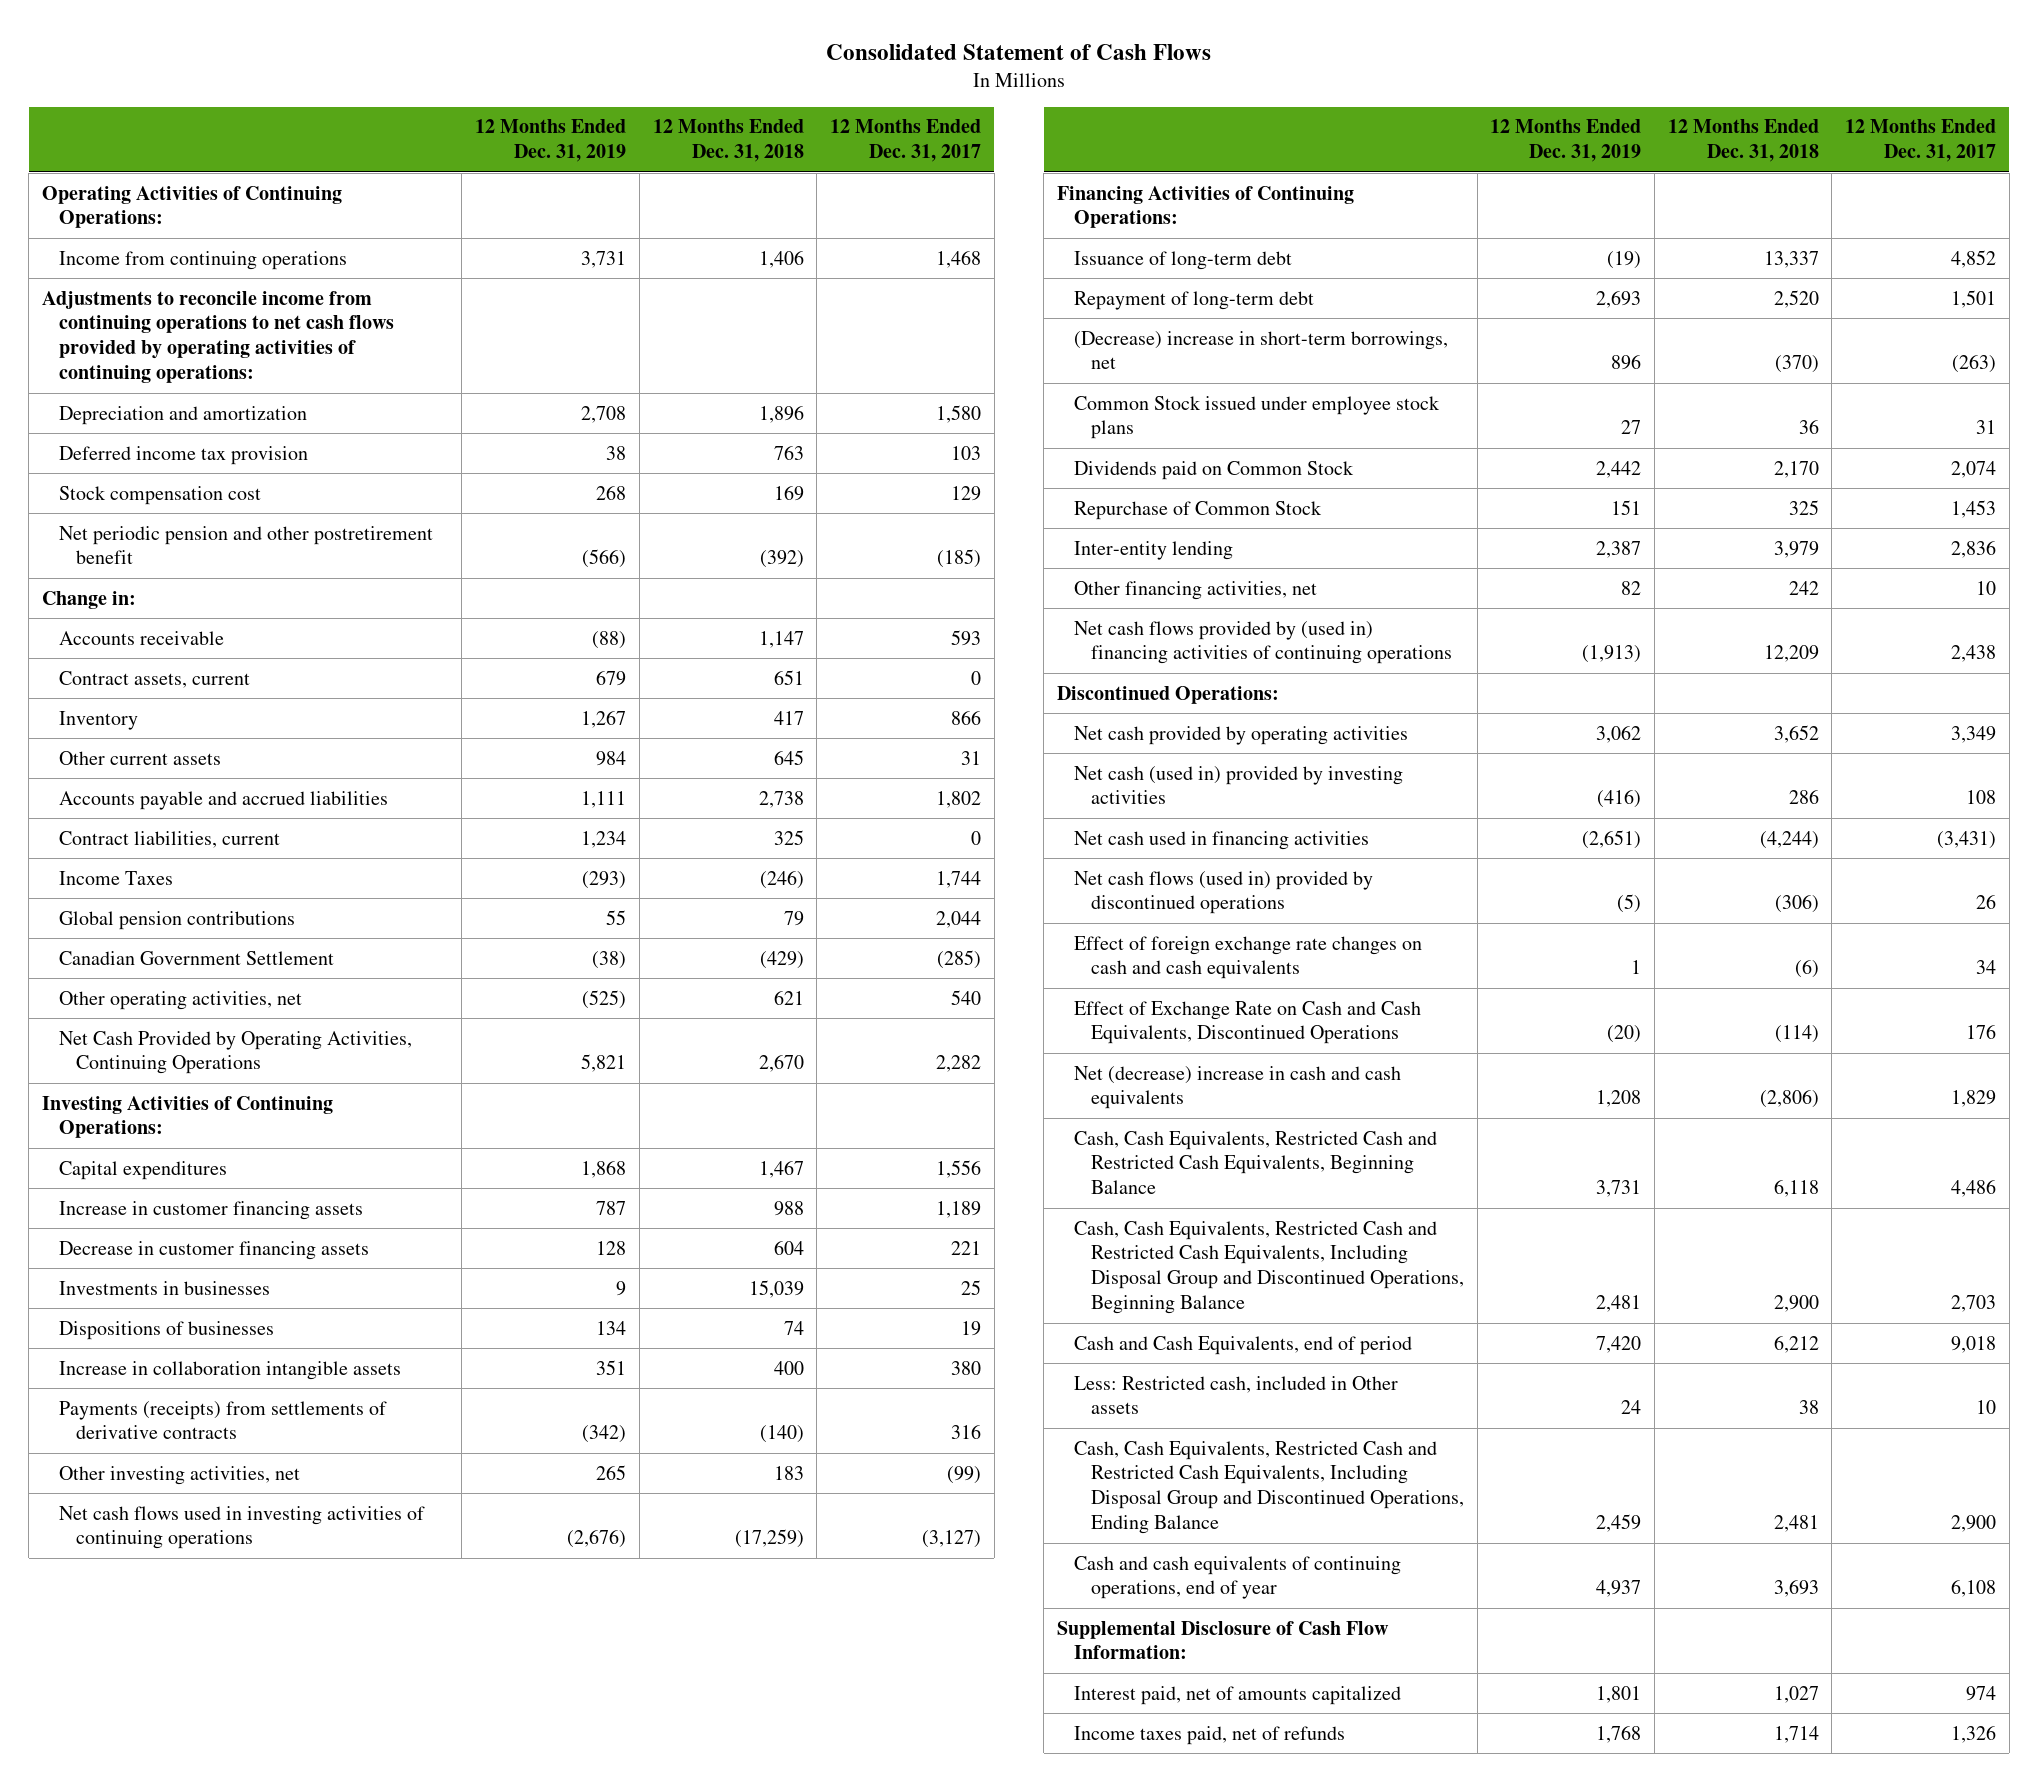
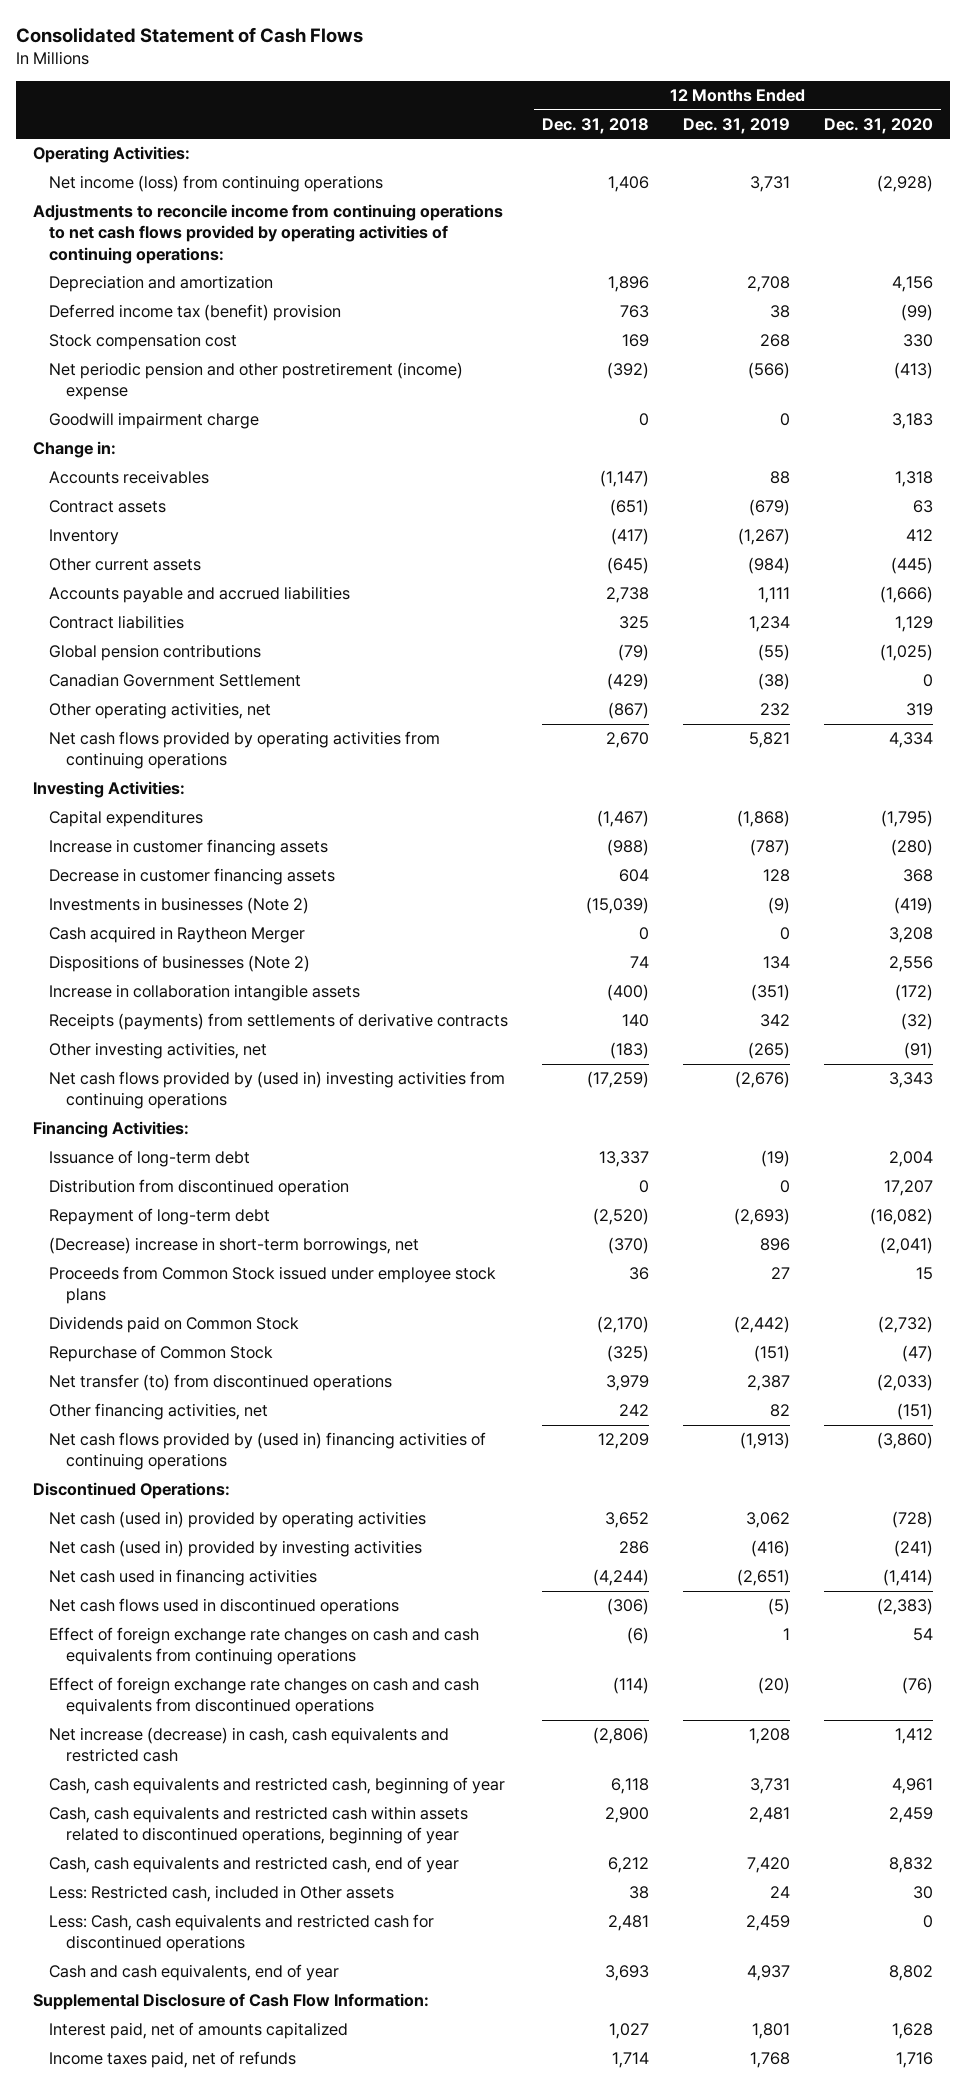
- | 12 Months Ended Dec. 31, 2019 | 12 Months Ended Dec. 31, 2018 | 12 Months Ended Dec. 31, 2017
+ | 12 Months Ended Dec. 31, 2018 | 12 Months Ended Dec. 31, 2019 | 12 Months Ended Dec. 31, 2020
- Operating Activities of Continuing Operations:
- Income from continuing operations | 3,731 | 1,406 | 1,468
+ Operating Activities:
+ Net income (loss) from continuing operations | 1,406 | 3,731 | (2,928)
- Deferred income tax provision | 38 | 763 | 103
+ Deferred income tax (benefit) provision | 763 | 38 | (99)
- Net periodic pension and other postretirement benefit | (566) | (392) | (185)
+ Net periodic pension and other postretirement (income) expense | (392) | (566) | (413)
+ Goodwill impairment charge | 0 | 0 | 3,183
- Accounts receivable | (88) | 1,147 | 593
- Contract assets, current | 679 | 651 | 0
- Inventory | 1,267 | 417 | 866
- Other current assets | 984 | 645 | 31
+ Accounts receivables | (1,147) | 88 | 1,318
+ Contract assets | (651) | (679) | 63
+ Inventory | (417) | (1,267) | 412
+ Other current assets | (645) | (984) | (445)
- Contract liabilities, current | 1,234 | 325 | 0
- Income Taxes | (293) | (246) | 1,744
- Global pension contributions | 55 | 79 | 2,044
+ Contract liabilities | 325 | 1,234 | 1,129
+ Global pension contributions | (79) | (55) | (1,025)
- Other operating activities, net | (525) | 621 | 540
- Net Cash Provided by Operating Activities, Continuing Operations | 5,821 | 2,670 | 2,282
- Investing Activities of Continuing Operations:
- Capital expenditures | 1,868 | 1,467 | 1,556
- Increase in customer financing assets | 787 | 988 | 1,189
+ Other operating activities, net | (867) | 232 | 319
+ Net cash flows provided by operating activities from continuing operations | 2,670 | 5,821 | 4,334
+ Investing Activities:
+ Capital expenditures | (1,467) | (1,868) | (1,795)
+ Increase in customer financing assets | (988) | (787) | (280)
- Investments in businesses | 9 | 15,039 | 25
- Dispositions of businesses | 134 | 74 | 19
- Increase in collaboration intangible assets | 351 | 400 | 380
- Payments (receipts) from settlements of derivative contracts | (342) | (140) | 316
- Other investing activities, net | 265 | 183 | (99)
- Net cash flows used in investing activities of continuing operations | (2,676) | (17,259) | (3,127)
- Financing Activities of Continuing Operations:
+ Investments in businesses (Note 2) | (15,039) | (9) | (419)
+ Cash acquired in Raytheon Merger | 0 | 0 | 3,208
+ Dispositions of businesses (Note 2) | 74 | 134 | 2,556
+ Increase in collaboration intangible assets | (400) | (351) | (172)
+ Receipts (payments) from settlements of derivative contracts | 140 | 342 | (32)
+ Other investing activities, net | (183) | (265) | (91)
+ Net cash flows provided by (used in) investing activities from continuing operations | (17,259) | (2,676) | 3,343
+ Financing Activities:
- Repayment of long-term debt | 2,693 | 2,520 | 1,501
+ Distribution from discontinued operation | 0 | 0 | 17,207
+ Repayment of long-term debt | (2,520) | (2,693) | (16,082)
- Common Stock issued under employee stock plans | 27 | 36 | 31
- Dividends paid on Common Stock | 2,442 | 2,170 | 2,074
- Repurchase of Common Stock | 151 | 325 | 1,453
- Inter-entity lending | 2,387 | 3,979 | 2,836
+ Proceeds from Common Stock issued under employee stock plans | 36 | 27 | 15
+ Dividends paid on Common Stock | (2,170) | (2,442) | (2,732)
+ Repurchase of Common Stock | (325) | (151) | (47)
+ Net transfer (to) from discontinued operations | 3,979 | 2,387 | (2,033)
- Net cash provided by operating activities | 3,062 | 3,652 | 3,349
+ Net cash (used in) provided by operating activities | 3,652 | 3,062 | (728)
- Net cash flows (used in) provided by discontinued operations | (5) | (306) | 26
- Effect of foreign exchange rate changes on cash and cash equivalents | 1 | (6) | 34
- Effect of Exchange Rate on Cash and Cash Equivalents, Discontinued Operations | (20) | (114) | 176
- Net (decrease) increase in cash and cash equivalents | 1,208 | (2,806) | 1,829
- Cash, Cash Equivalents, Restricted Cash and Restricted Cash Equivalents, Beginning Balance | 3,731 | 6,118 | 4,486
- Cash, Cash Equivalents, Restricted Cash and Restricted Cash Equivalents, Including Disposal Group and Discontinued Operations, Beginning Balance | 2,481 | 2,900 | 2,703
- Cash and Cash Equivalents, end of period | 7,420 | 6,212 | 9,018
+ Net cash flows used in discontinued operations | (306) | (5) | (2,383)
+ Effect of foreign exchange rate changes on cash and cash equivalents from continuing operations | (6) | 1 | 54
+ Effect of foreign exchange rate changes on cash and cash equivalents from discontinued operations | (114) | (20) | (76)
+ Net increase (decrease) in cash, cash equivalents and restricted cash | (2,806) | 1,208 | 1,412
+ Cash, cash equivalents and restricted cash, beginning of year | 6,118 | 3,731 | 4,961
+ Cash, cash equivalents and restricted cash within assets related to discontinued operations, beginning of year | 2,900 | 2,481 | 2,459
+ Cash, cash equivalents and restricted cash, end of year | 6,212 | 7,420 | 8,832
- Cash, Cash Equivalents, Restricted Cash and Restricted Cash Equivalents, Including Disposal Group and Discontinued Operations, Ending Balance | 2,459 | 2,481 | 2,900
- Cash and cash equivalents of continuing operations, end of year | 4,937 | 3,693 | 6,108
+ Less: Cash, cash equivalents and restricted cash for discontinued operations | 2,481 | 2,459 | 0
+ Cash and cash equivalents, end of year | 3,693 | 4,937 | 8,802

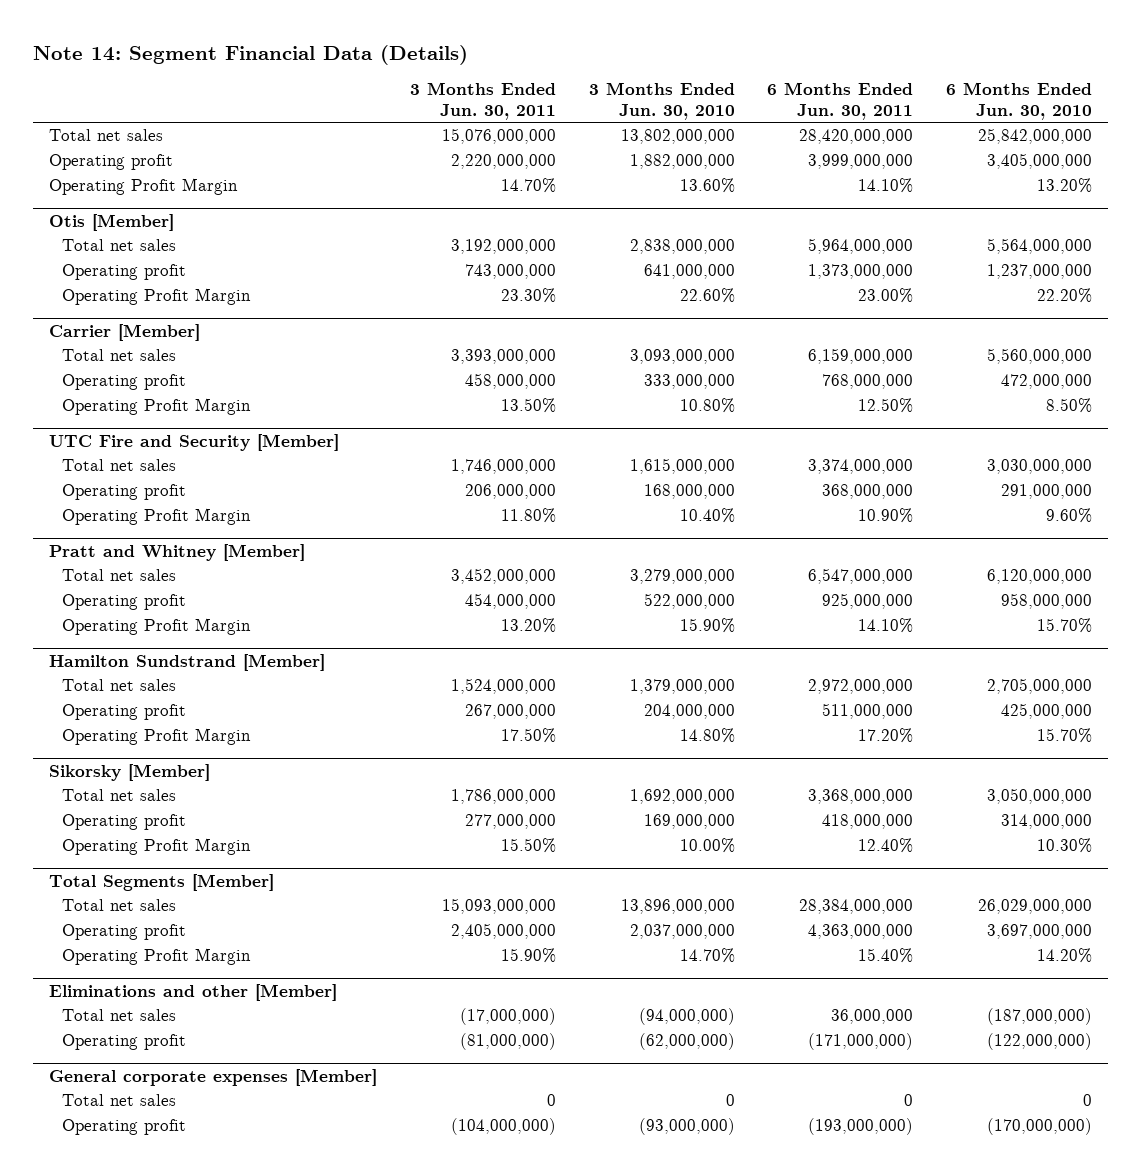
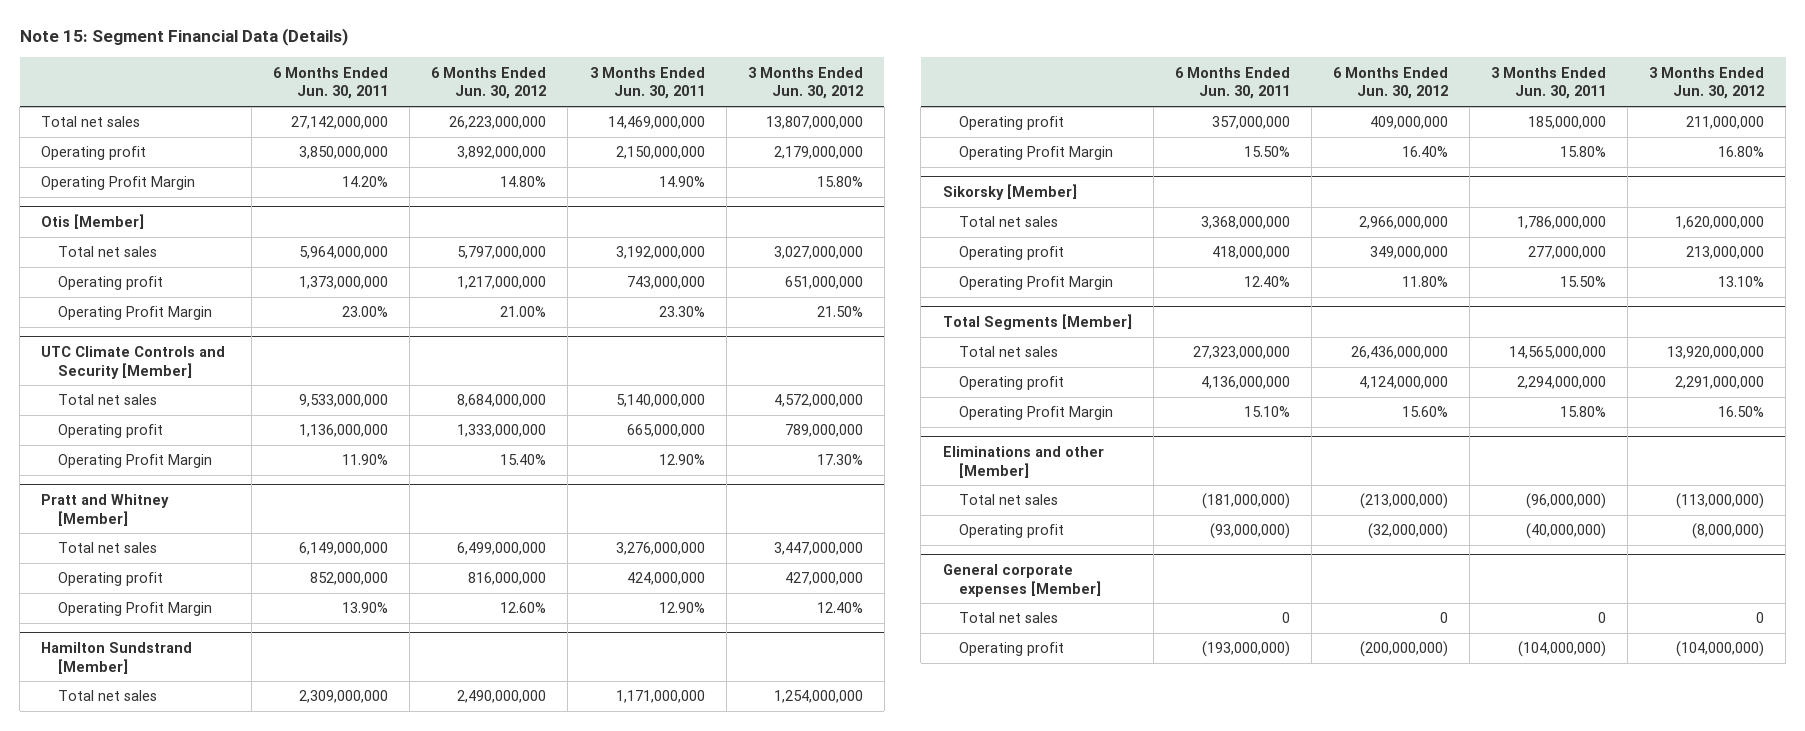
- Note 14: Segment Financial Data (Details)
+ Note 15: Segment Financial Data (Details)
- | 3 Months Ended Jun. 30, 2011 | 3 Months Ended Jun. 30, 2010 | 6 Months Ended Jun. 30, 2011 | 6 Months Ended Jun. 30, 2010
+ | 6 Months Ended Jun. 30, 2011 | 6 Months Ended Jun. 30, 2012 | 3 Months Ended Jun. 30, 2011 | 3 Months Ended Jun. 30, 2012
- Total net sales | 15,076,000,000 | 13,802,000,000 | 28,420,000,000 | 25,842,000,000
- Operating profit | 2,220,000,000 | 1,882,000,000 | 3,999,000,000 | 3,405,000,000
- Operating Profit Margin | 14.70% | 13.60% | 14.10% | 13.20%
+ Total net sales | 27,142,000,000 | 26,223,000,000 | 14,469,000,000 | 13,807,000,000
+ Operating profit | 3,850,000,000 | 3,892,000,000 | 2,150,000,000 | 2,179,000,000
+ Operating Profit Margin | 14.20% | 14.80% | 14.90% | 15.80%
- Carrier [Member]
- Total net sales | 3,393,000,000 | 3,093,000,000 | 6,159,000,000 | 5,560,000,000
- Operating profit | 458,000,000 | 333,000,000 | 768,000,000 | 472,000,000
- Operating Profit Margin | 13.50% | 10.80% | 12.50% | 8.50%
- UTC Fire and Security [Member]
- Total net sales | 1,746,000,000 | 1,615,000,000 | 3,374,000,000 | 3,030,000,000
- Operating profit | 206,000,000 | 168,000,000 | 368,000,000 | 291,000,000
- Operating Profit Margin | 11.80% | 10.40% | 10.90% | 9.60%
+ UTC Climate Controls and Security [Member]
+ Total net sales | 9,533,000,000 | 8,684,000,000 | 5,140,000,000 | 4,572,000,000
+ Operating profit | 1,136,000,000 | 1,333,000,000 | 665,000,000 | 789,000,000
+ Operating Profit Margin | 11.90% | 15.40% | 12.90% | 17.30%
@ Pratt and Whitney [Member]
- Total net sales | 3,452,000,000 | 3,279,000,000 | 6,547,000,000 | 6,120,000,000
- Operating profit | 454,000,000 | 522,000,000 | 925,000,000 | 958,000,000
- Operating Profit Margin | 13.20% | 15.90% | 14.10% | 15.70%
+ Total net sales | 6,149,000,000 | 6,499,000,000 | 3,276,000,000 | 3,447,000,000
+ Operating profit | 852,000,000 | 816,000,000 | 424,000,000 | 427,000,000
+ Operating Profit Margin | 13.90% | 12.60% | 12.90% | 12.40%
@ Hamilton Sundstrand [Member]
- Total net sales | 1,524,000,000 | 1,379,000,000 | 2,972,000,000 | 2,705,000,000
- Operating profit | 267,000,000 | 204,000,000 | 511,000,000 | 425,000,000
- Operating Profit Margin | 17.50% | 14.80% | 17.20% | 15.70%
+ Total net sales | 2,309,000,000 | 2,490,000,000 | 1,171,000,000 | 1,254,000,000
+ Operating profit | 357,000,000 | 409,000,000 | 185,000,000 | 211,000,000
+ Operating Profit Margin | 15.50% | 16.40% | 15.80% | 16.80%
@ Total Segments [Member]
- Total net sales | 15,093,000,000 | 13,896,000,000 | 28,384,000,000 | 26,029,000,000
- Operating profit | 2,405,000,000 | 2,037,000,000 | 4,363,000,000 | 3,697,000,000
- Operating Profit Margin | 15.90% | 14.70% | 15.40% | 14.20%
+ Total net sales | 27,323,000,000 | 26,436,000,000 | 14,565,000,000 | 13,920,000,000
+ Operating profit | 4,136,000,000 | 4,124,000,000 | 2,294,000,000 | 2,291,000,000
+ Operating Profit Margin | 15.10% | 15.60% | 15.80% | 16.50%
@ Eliminations and other [Member]
- Total net sales | (17,000,000) | (94,000,000) | 36,000,000 | (187,000,000)
- Operating profit | (81,000,000) | (62,000,000) | (171,000,000) | (122,000,000)
+ Total net sales | (181,000,000) | (213,000,000) | (96,000,000) | (113,000,000)
+ Operating profit | (93,000,000) | (32,000,000) | (40,000,000) | (8,000,000)

